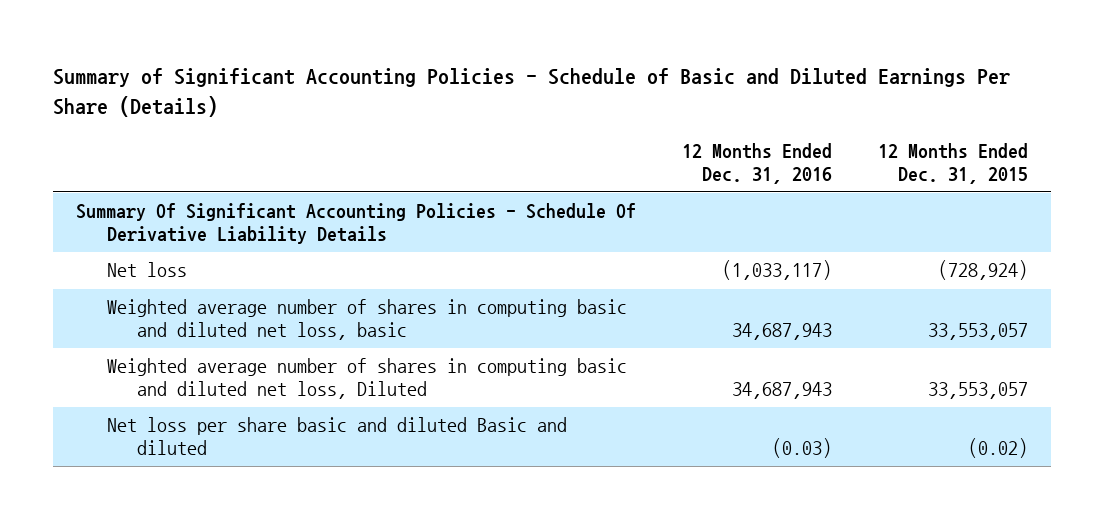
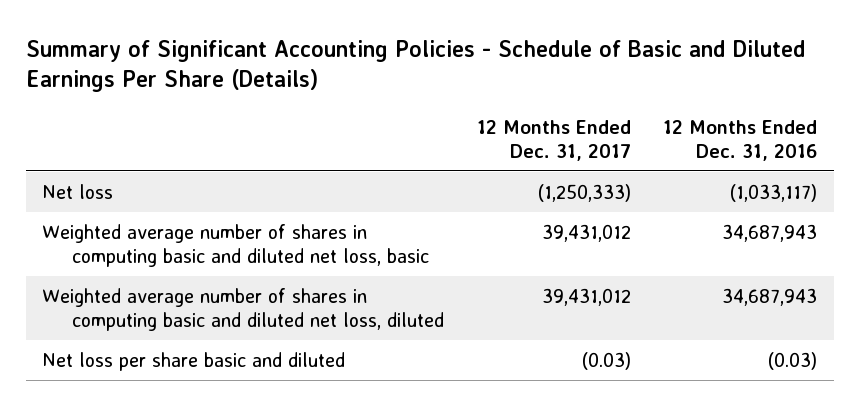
- | 12 Months Ended Dec. 31, 2016 | 12 Months Ended Dec. 31, 2015
+ | 12 Months Ended Dec. 31, 2017 | 12 Months Ended Dec. 31, 2016
- Summary Of Significant Accounting Policies - Schedule Of Derivative Liability Details
- Weighted average number of shares in computing basic and diluted net loss, Diluted | 34,687,943 | 33,553,057
- Net loss per share basic and diluted Basic and diluted | (0.03) | (0.02)
+ Weighted average number of shares in computing basic and diluted net loss, diluted | 39,431,012 | 34,687,943
+ Net loss per share basic and diluted | (0.03) | (0.03)

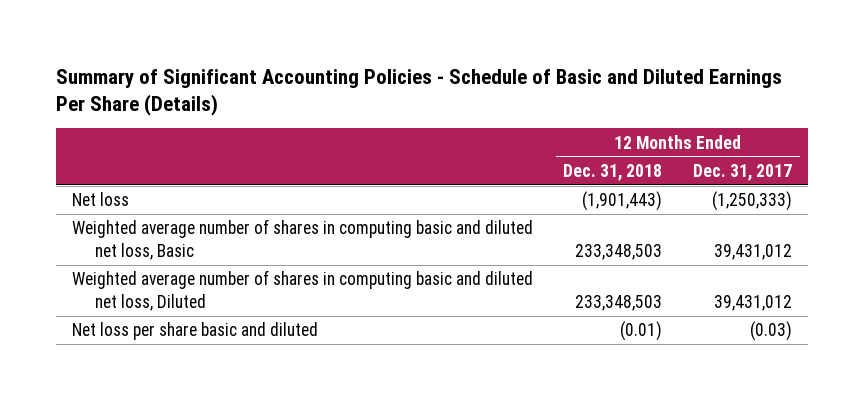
- | 12 Months Ended Dec. 31, 2017 | 12 Months Ended Dec. 31, 2016
+ | 12 Months Ended Dec. 31, 2018 | 12 Months Ended Dec. 31, 2017
- Weighted average number of shares in computing basic and diluted net loss, basic | 39,431,012 | 34,687,943
- Weighted average number of shares in computing basic and diluted net loss, diluted | 39,431,012 | 34,687,943
+ Weighted average number of shares in computing basic and diluted net loss, Basic | 233,348,503 | 39,431,012
+ Weighted average number of shares in computing basic and diluted net loss, Diluted | 233,348,503 | 39,431,012

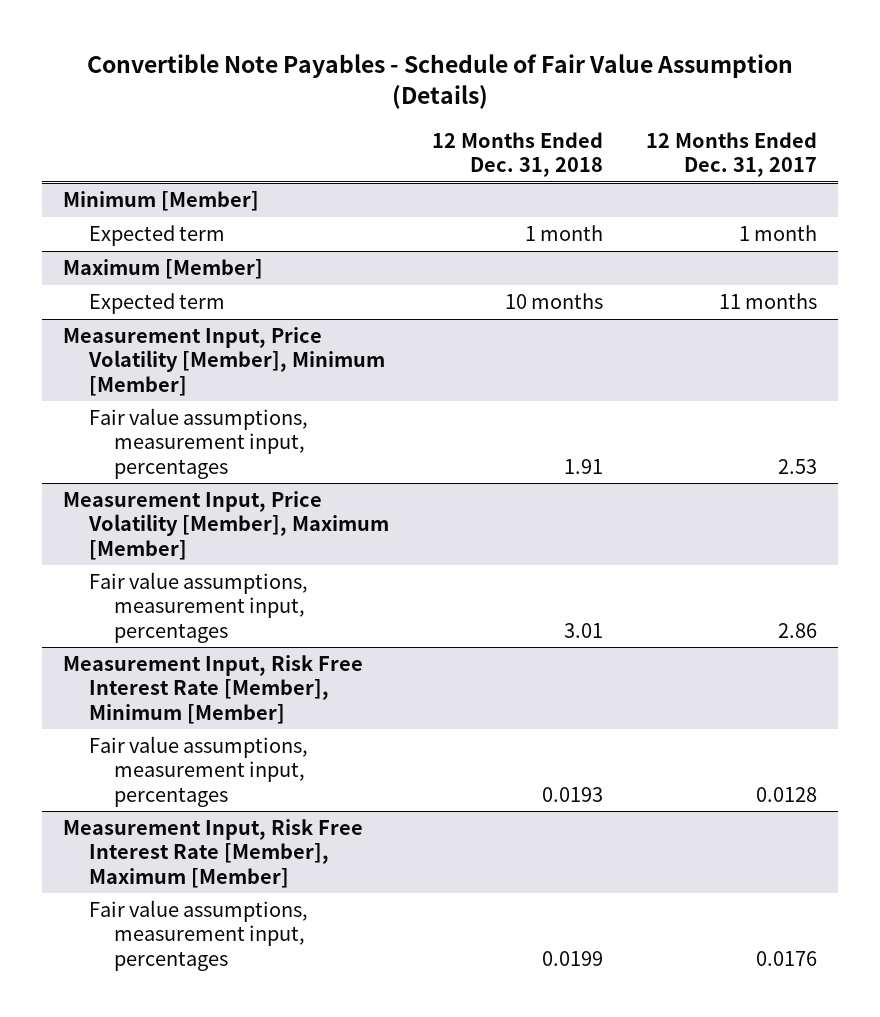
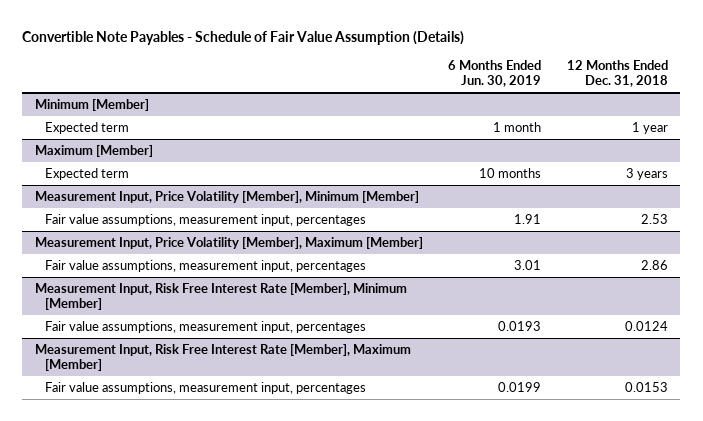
- | 12 Months Ended Dec. 31, 2018 | 12 Months Ended Dec. 31, 2017
+ | 6 Months Ended Jun. 30, 2019 | 12 Months Ended Dec. 31, 2018
@ Minimum [Member]
- Expected term | 1 month | 1 month
+ Expected term | 1 month | 1 year
@ Maximum [Member]
- Expected term | 10 months | 11 months
+ Expected term | 10 months | 3 years
@ Measurement Input, Price Volatility [Member], Minimum [Member]
- Fair value assumptions, measurement input, percentages | 1.91 | 2.53
+ Fair value assumptions, measurement input, percentages | 1.91 | 2.53
@ Measurement Input, Price Volatility [Member], Maximum [Member]
- Fair value assumptions, measurement input, percentages | 3.01 | 2.86
+ Fair value assumptions, measurement input, percentages | 3.01 | 2.86
@ Measurement Input, Risk Free Interest Rate [Member], Minimum [Member]
- Fair value assumptions, measurement input, percentages | 0.0193 | 0.0128
+ Fair value assumptions, measurement input, percentages | 0.0193 | 0.0124
@ Measurement Input, Risk Free Interest Rate [Member], Maximum [Member]
- Fair value assumptions, measurement input, percentages | 0.0199 | 0.0176
+ Fair value assumptions, measurement input, percentages | 0.0199 | 0.0153

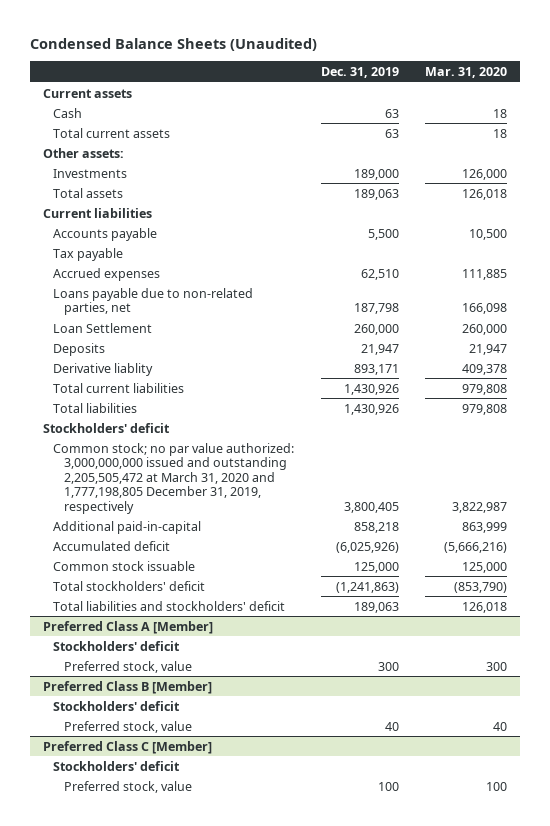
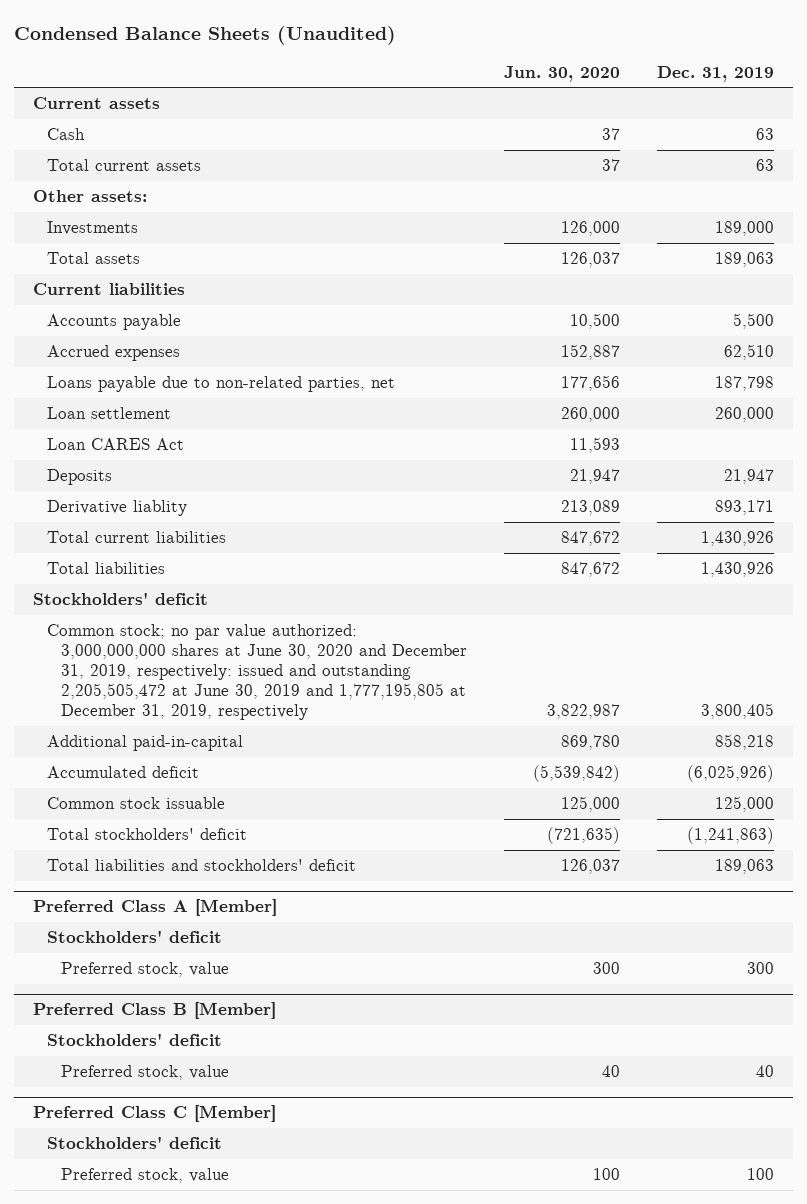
- | Dec. 31, 2019 | Mar. 31, 2020
+ | Jun. 30, 2020 | Dec. 31, 2019
- Tax payable
- Loan Settlement | 260,000 | 260,000
+ Loan settlement | 260,000 | 260,000
+ Loan CARES Act | 11,593 |
- Common stock; no par value authorized: 3,000,000,000 issued and outstanding 2,205,505,472 at March 31, 2020 and 1,777,198,805 December 31, 2019, respectively | 3,800,405 | 3,822,987
+ Common stock; no par value authorized: 3,000,000,000 shares at June 30, 2020 and December 31, 2019, respectively: issued and outstanding 2,205,505,472 at June 30, 2019 and 1,777,195,805 at December 31, 2019, respectively | 3,822,987 | 3,800,405

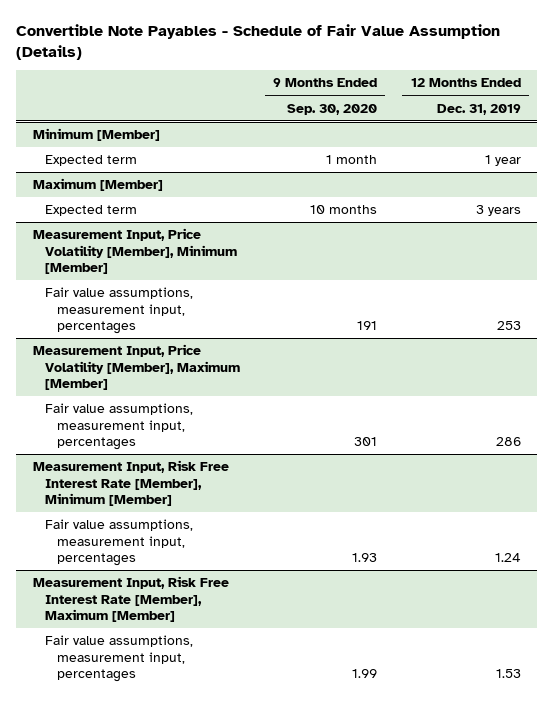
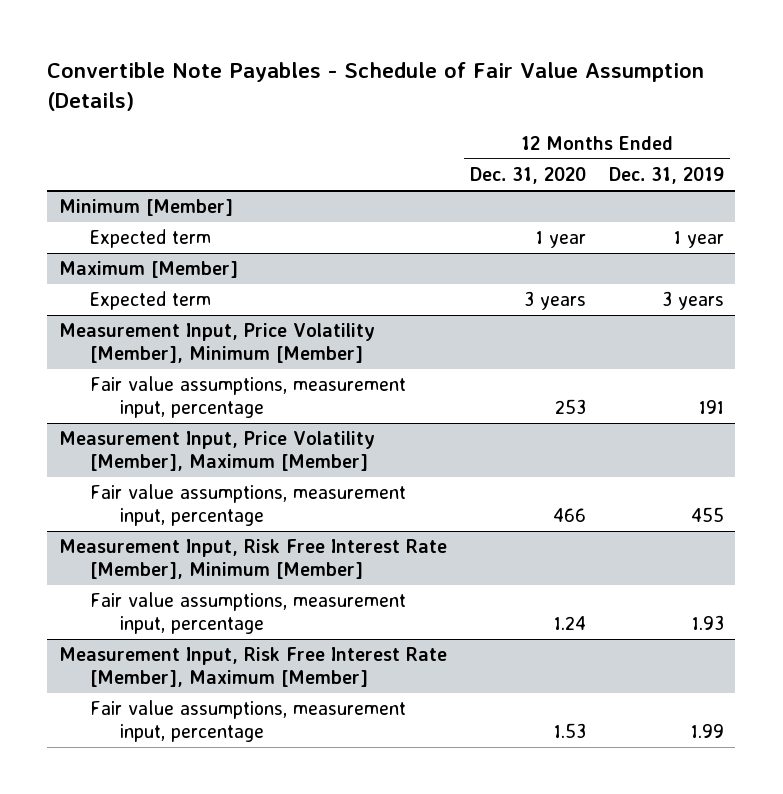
- | 9 Months Ended Sep. 30, 2020 | 12 Months Ended Dec. 31, 2019
+ | 12 Months Ended Dec. 31, 2020 | 12 Months Ended Dec. 31, 2019
@ Measurement Input, Price Volatility [Member], Minimum [Member]
- Fair value assumptions, measurement input, percentages | 191 | 253
+ Fair value assumptions, measurement input, percentage | 253 | 191
@ Measurement Input, Price Volatility [Member], Maximum [Member]
- Fair value assumptions, measurement input, percentages | 301 | 286
+ Fair value assumptions, measurement input, percentage | 466 | 455
@ Measurement Input, Risk Free Interest Rate [Member], Minimum [Member]
- Fair value assumptions, measurement input, percentages | 1.93 | 1.24
+ Fair value assumptions, measurement input, percentage | 1.24 | 1.93
@ Measurement Input, Risk Free Interest Rate [Member], Maximum [Member]
- Fair value assumptions, measurement input, percentages | 1.99 | 1.53
+ Fair value assumptions, measurement input, percentage | 1.53 | 1.99

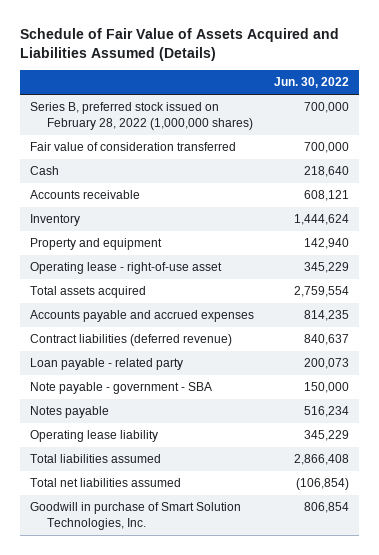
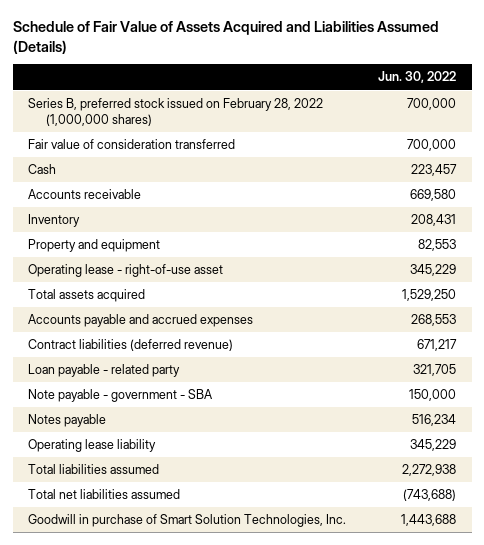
- Cash | 218,640
- Accounts receivable | 608,121
- Inventory | 1,444,624
- Property and equipment | 142,940
+ Cash | 223,457
+ Accounts receivable | 669,580
+ Inventory | 208,431
+ Property and equipment | 82,553
- Total assets acquired | 2,759,554
- Accounts payable and accrued expenses | 814,235
- Contract liabilities (deferred revenue) | 840,637
- Loan payable - related party | 200,073
+ Total assets acquired | 1,529,250
+ Accounts payable and accrued expenses | 268,553
+ Contract liabilities (deferred revenue) | 671,217
+ Loan payable - related party | 321,705
- Total liabilities assumed | 2,866,408
- Total net liabilities assumed | (106,854)
- Goodwill in purchase of Smart Solution Technologies, Inc. | 806,854
+ Total liabilities assumed | 2,272,938
+ Total net liabilities assumed | (743,688)
+ Goodwill in purchase of Smart Solution Technologies, Inc. | 1,443,688

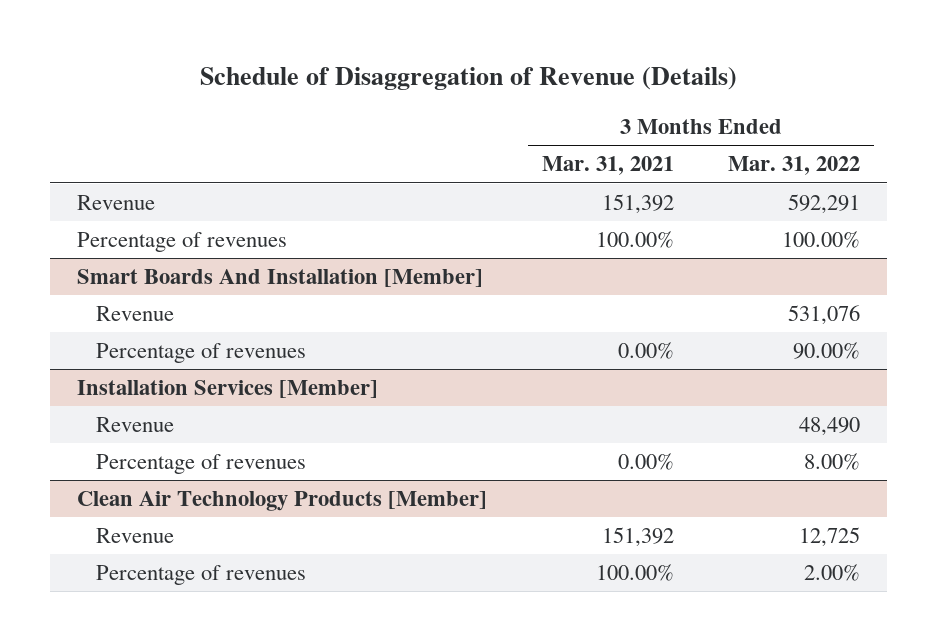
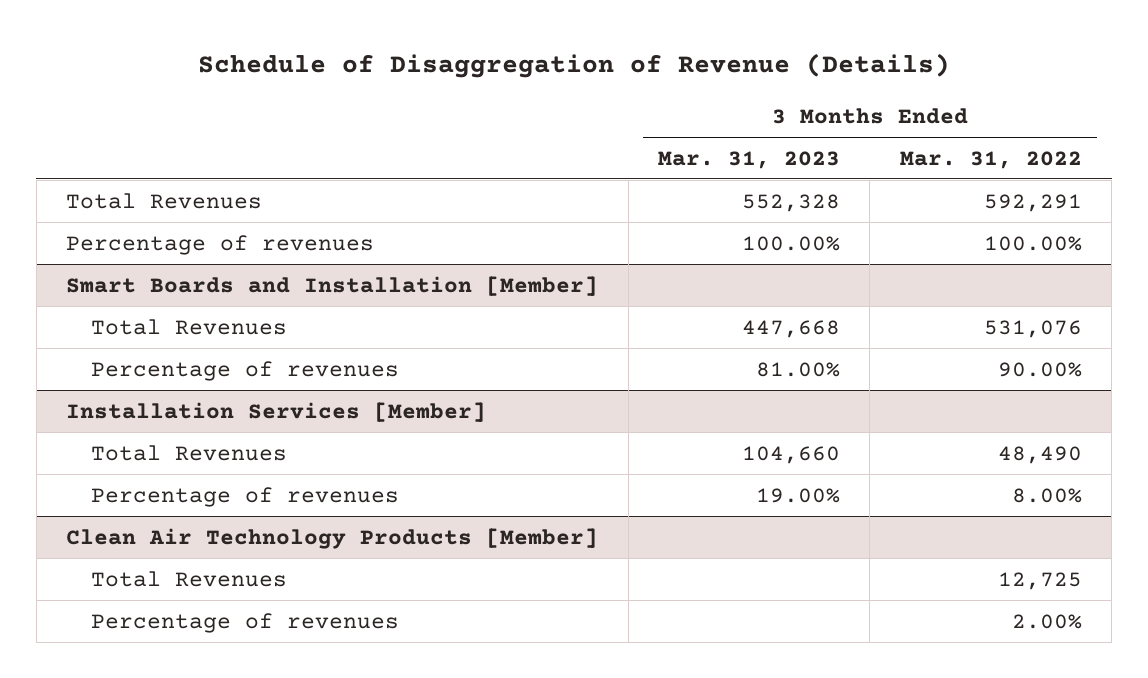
- | 3 Months Ended Mar. 31, 2021 | 3 Months Ended Mar. 31, 2022
+ | 3 Months Ended Mar. 31, 2023 | 3 Months Ended Mar. 31, 2022
- Revenue | 151,392 | 592,291
+ Total Revenues | 552,328 | 592,291
- Smart Boards And Installation [Member]
- Revenue | | 531,076
+ Smart Boards and Installation [Member]
+ Total Revenues | 447,668 | 531,076
@ Installation Services [Member]
- Revenue | | 48,490
+ Total Revenues | 104,660 | 48,490
@ Clean Air Technology Products [Member]
- Revenue | 151,392 | 12,725
+ Total Revenues | | 12,725

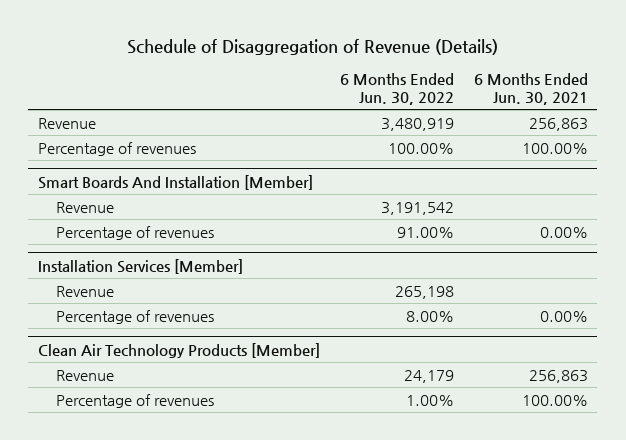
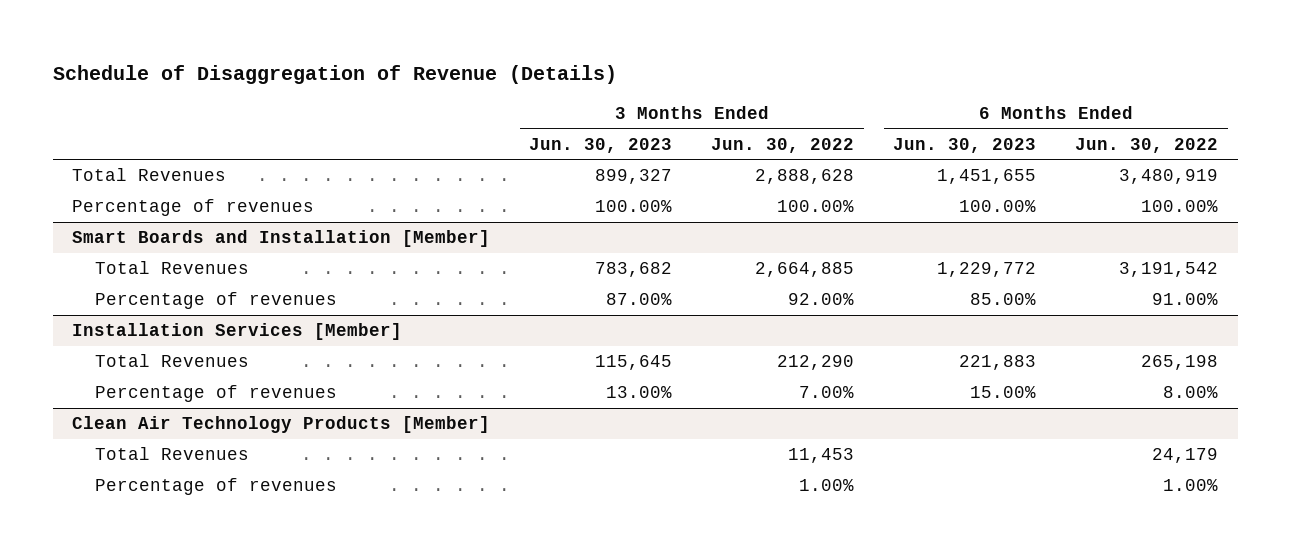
- | 6 Months Ended Jun. 30, 2022 | 6 Months Ended Jun. 30, 2021
+ | 3 Months Ended Jun. 30, 2023 | 3 Months Ended Jun. 30, 2022 | 6 Months Ended Jun. 30, 2023 | 6 Months Ended Jun. 30, 2022
- Revenue | 3,480,919 | 256,863
+ Total Revenues | 899,327 | 2,888,628 | 1,451,655 | 3,480,919
- Smart Boards And Installation [Member]
- Revenue | 3,191,542 |
+ Smart Boards and Installation [Member]
+ Total Revenues | 783,682 | 2,664,885 | 1,229,772 | 3,191,542
@ Installation Services [Member]
- Revenue | 265,198 |
+ Total Revenues | 115,645 | 212,290 | 221,883 | 265,198
@ Clean Air Technology Products [Member]
- Revenue | 24,179 | 256,863
+ Total Revenues | | 11,453 | | 24,179

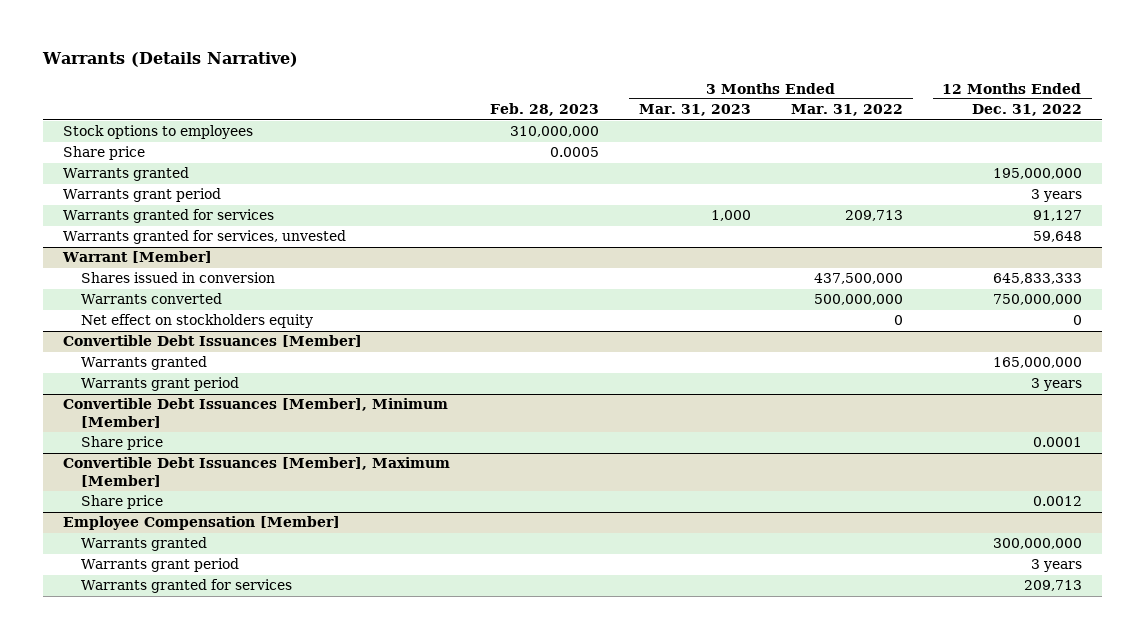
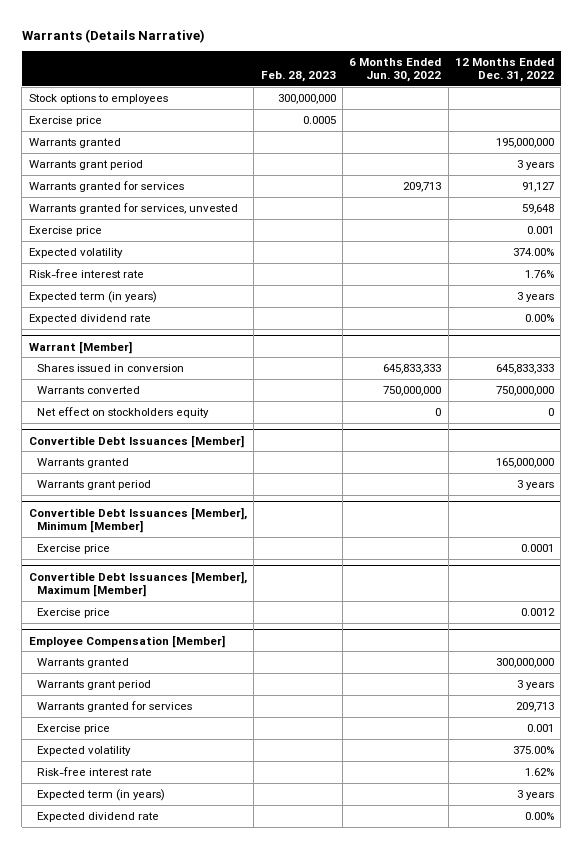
- | Feb. 28, 2023 | 3 Months Ended Mar. 31, 2023 | 3 Months Ended Mar. 31, 2022 | 12 Months Ended Dec. 31, 2022
+ | Feb. 28, 2023 | 6 Months Ended Jun. 30, 2022 | 12 Months Ended Dec. 31, 2022
- Stock options to employees | 310,000,000 | | |
- Share price | 0.0005 | | |
+ Stock options to employees | 300,000,000 | |
+ Exercise price | 0.0005 | |
+ Exercise price | | | 0.001
+ Expected volatility | | | 374.00%
+ Risk-free interest rate | | | 1.76%
+ Expected term (in years) | | | 3 years
+ Expected dividend rate | | | 0.00%
@ Convertible Debt Issuances [Member], Minimum [Member]
- Share price | | | | 0.0001
+ Exercise price | | | 0.0001
@ Convertible Debt Issuances [Member], Maximum [Member]
- Share price | | | | 0.0012
+ Exercise price | | | 0.0012
@ Employee Compensation [Member]
+ Exercise price | | | 0.001
+ Expected volatility | | | 375.00%
+ Risk-free interest rate | | | 1.62%
+ Expected term (in years) | | | 3 years
+ Expected dividend rate | | | 0.00%

